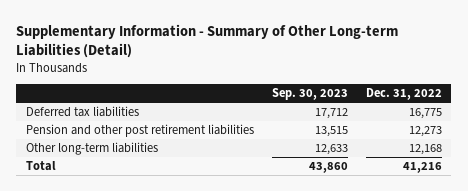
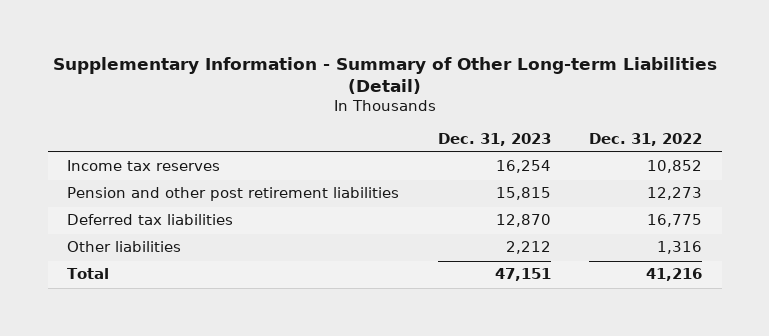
- | Sep. 30, 2023 | Dec. 31, 2022
+ | Dec. 31, 2023 | Dec. 31, 2022
+ Income tax reserves | 16,254 | 10,852
- Other long-term liabilities | 12,633 | 12,168
moved down: Deferred tax liabilities | 12,870 | 16,775
+ Other liabilities | 2,212 | 1,316

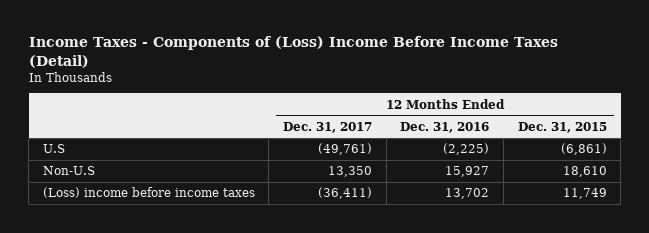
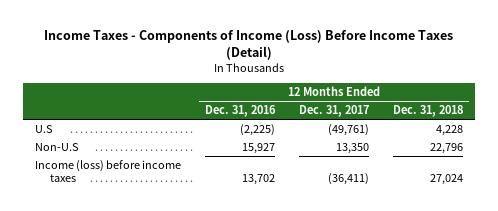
- Income Taxes - Components of (Loss) Income Before Income Taxes (Detail)
+ Income Taxes - Components of Income (Loss) Before Income Taxes (Detail)
- | 12 Months Ended Dec. 31, 2017 | 12 Months Ended Dec. 31, 2016 | 12 Months Ended Dec. 31, 2015
+ | 12 Months Ended Dec. 31, 2016 | 12 Months Ended Dec. 31, 2017 | 12 Months Ended Dec. 31, 2018
- (Loss) income before income taxes | (36,411) | 13,702 | 11,749
+ Income (loss) before income taxes | 13,702 | (36,411) | 27,024

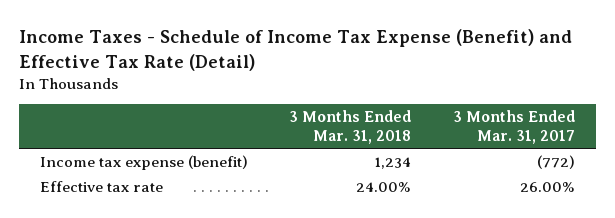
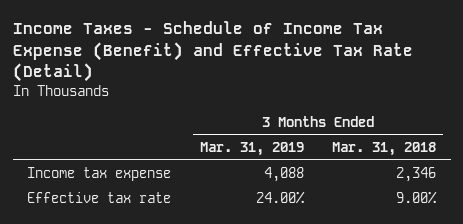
- | 3 Months Ended Mar. 31, 2018 | 3 Months Ended Mar. 31, 2017
+ | 3 Months Ended Mar. 31, 2019 | 3 Months Ended Mar. 31, 2018
- Income tax expense (benefit) | 1,234 | (772)
- Effective tax rate | 24.00% | 26.00%
+ Income tax expense | 4,088 | 2,346
+ Effective tax rate | 24.00% | 9.00%

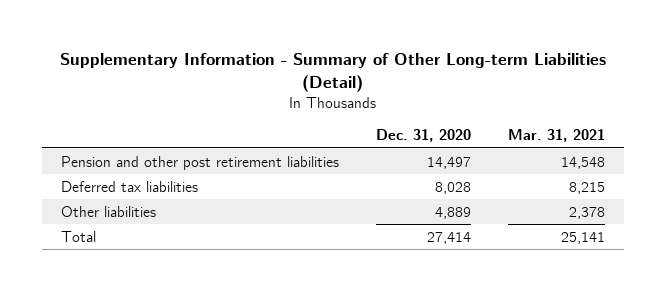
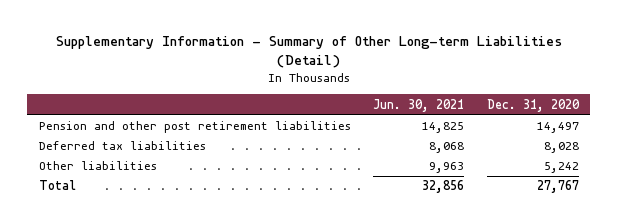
- | Dec. 31, 2020 | Mar. 31, 2021
+ | Jun. 30, 2021 | Dec. 31, 2020
- Other liabilities | 4,889 | 2,378
- Total | 27,414 | 25,141
+ Other liabilities | 9,963 | 5,242
+ Total | 32,856 | 27,767

